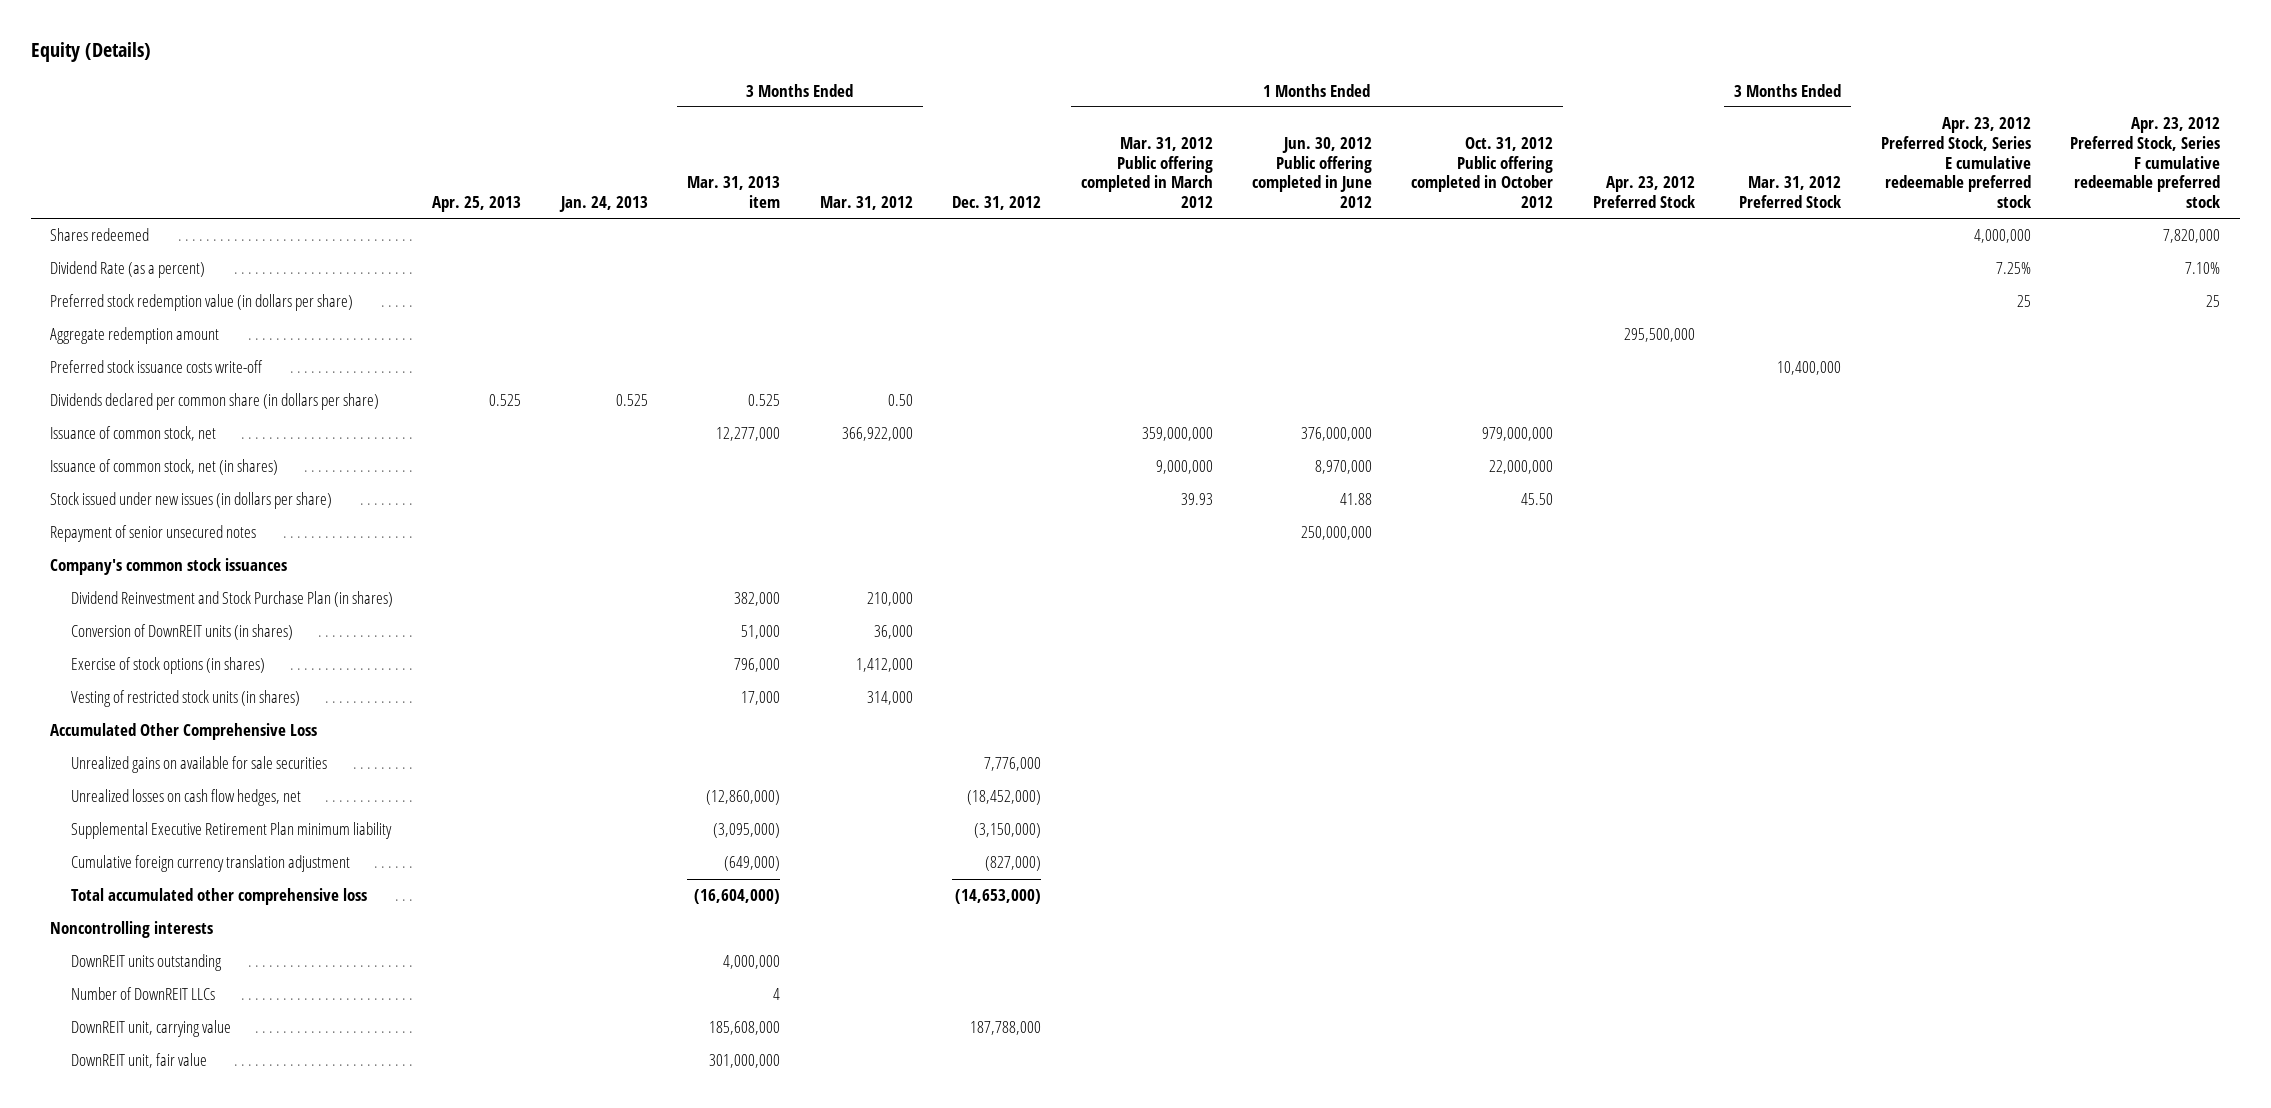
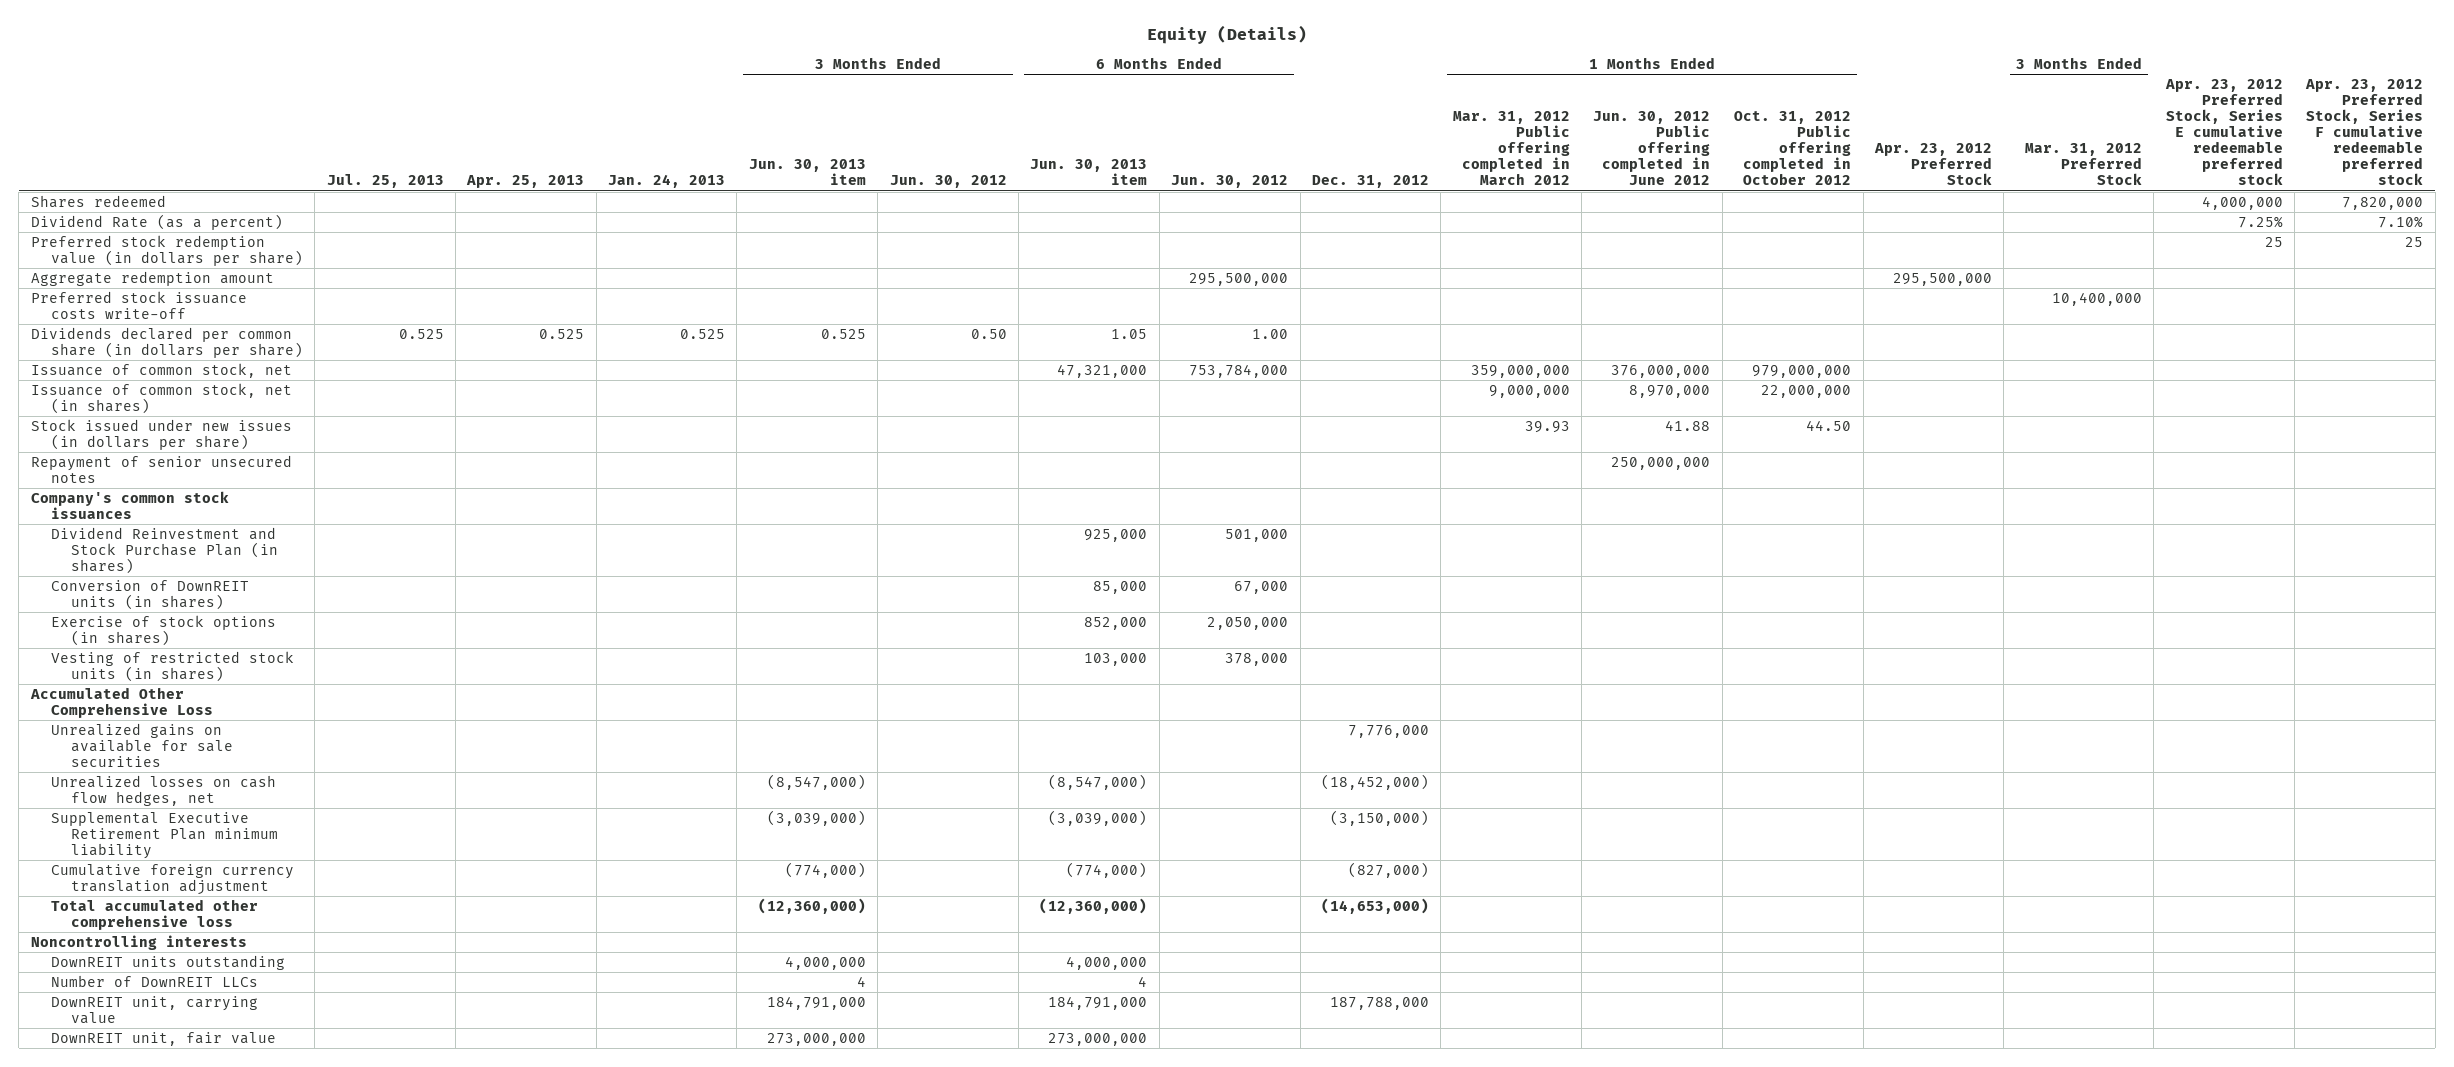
- | Apr. 25, 2013 | Jan. 24, 2013 | 3 Months Ended Mar. 31, 2013 item | 3 Months Ended Mar. 31, 2012 | Dec. 31, 2012 | 1 Months Ended Mar. 31, 2012 Public offering completed in March 2012 | 1 Months Ended Jun. 30, 2012 Public offering completed in June 2012 | 1 Months Ended Oct. 31, 2012 Public offering completed in October 2012 | Apr. 23, 2012 Preferred Stock | 3 Months Ended Mar. 31, 2012 Preferred Stock | Apr. 23, 2012 Preferred Stock, Series E cumulative redeemable preferred stock | Apr. 23, 2012 Preferred Stock, Series F cumulative redeemable preferred stock
+ | Jul. 25, 2013 | Apr. 25, 2013 | Jan. 24, 2013 | 3 Months Ended Jun. 30, 2013 item | 3 Months Ended Jun. 30, 2012 | 6 Months Ended Jun. 30, 2013 item | 6 Months Ended Jun. 30, 2012 | Dec. 31, 2012 | 1 Months Ended Mar. 31, 2012 Public offering completed in March 2012 | 1 Months Ended Jun. 30, 2012 Public offering completed in June 2012 | 1 Months Ended Oct. 31, 2012 Public offering completed in October 2012 | Apr. 23, 2012 Preferred Stock | 3 Months Ended Mar. 31, 2012 Preferred Stock | Apr. 23, 2012 Preferred Stock, Series E cumulative redeemable preferred stock | Apr. 23, 2012 Preferred Stock, Series F cumulative redeemable preferred stock
- Stock issued under new issues (in dollars per share) | | | | | | 39.93 | 41.88 | 45.50 | | | |
+ Stock issued under new issues (in dollars per share) | | | | | | | | | 39.93 | 41.88 | 44.50 | | | |

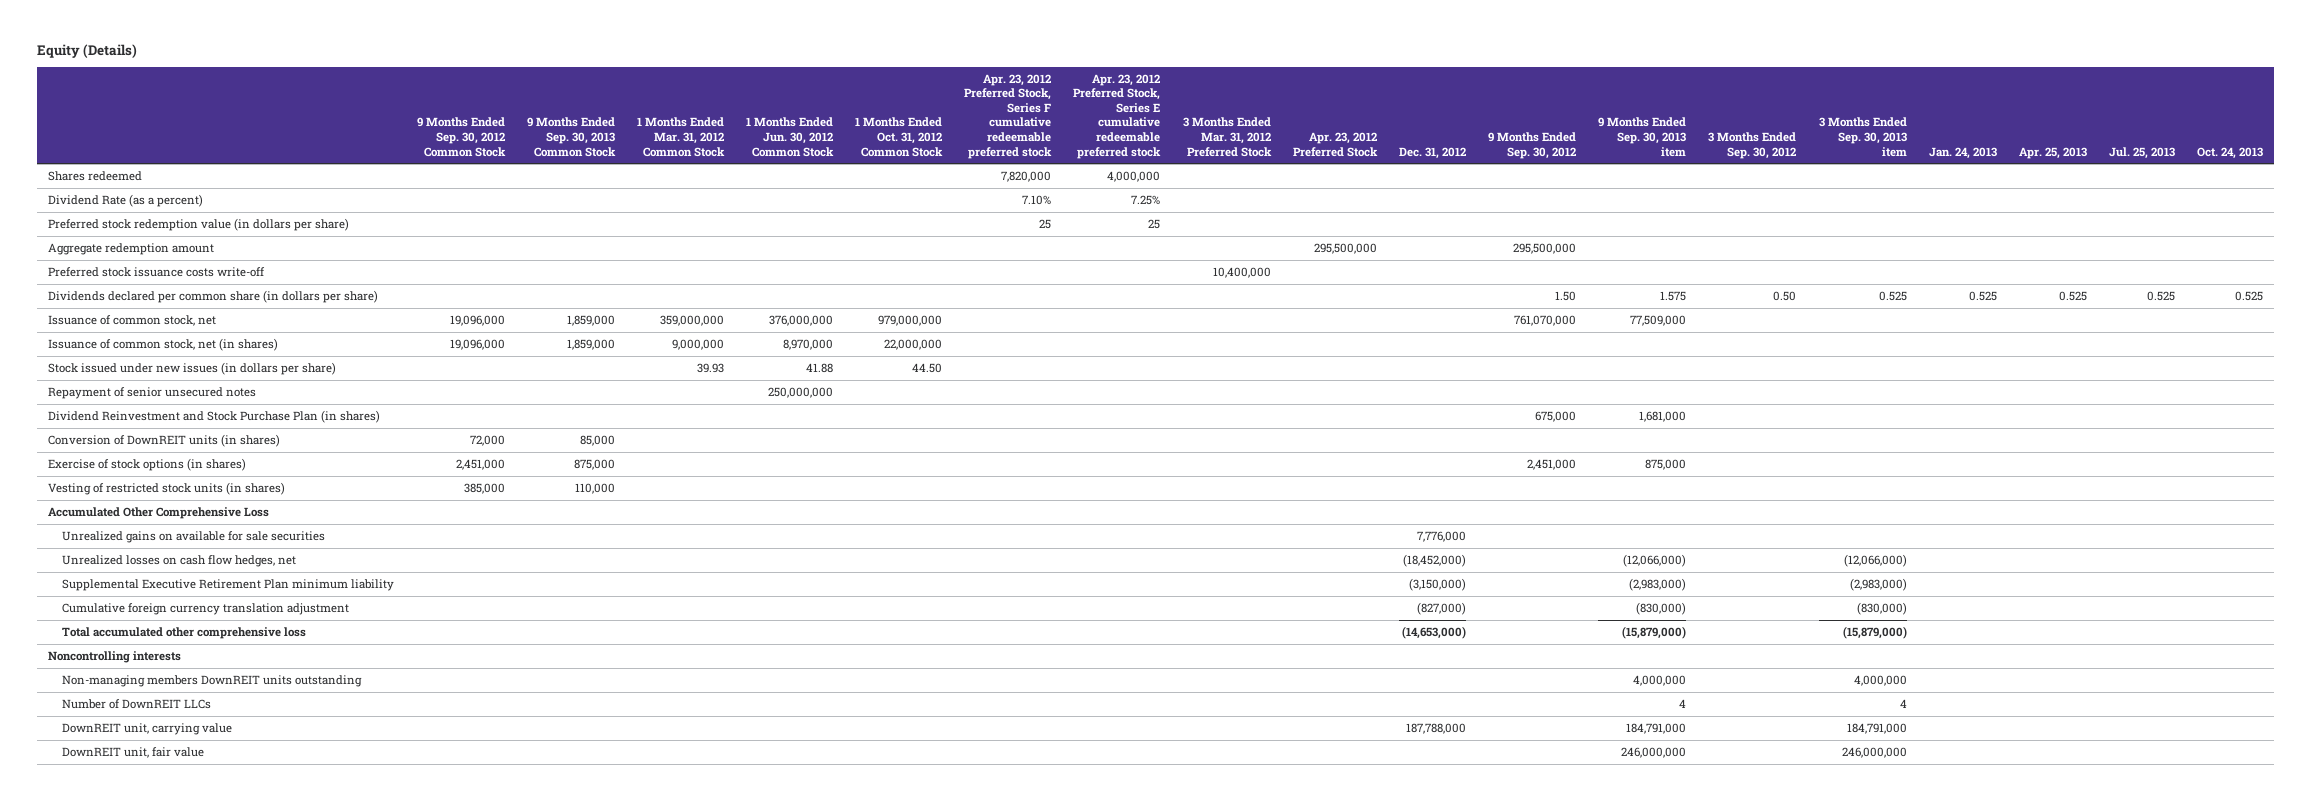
- | Jul. 25, 2013 | Apr. 25, 2013 | Jan. 24, 2013 | 3 Months Ended Jun. 30, 2013 item | 3 Months Ended Jun. 30, 2012 | 6 Months Ended Jun. 30, 2013 item | 6 Months Ended Jun. 30, 2012 | Dec. 31, 2012 | 1 Months Ended Mar. 31, 2012 Public offering completed in March 2012 | 1 Months Ended Jun. 30, 2012 Public offering completed in June 2012 | 1 Months Ended Oct. 31, 2012 Public offering completed in October 2012 | Apr. 23, 2012 Preferred Stock | 3 Months Ended Mar. 31, 2012 Preferred Stock | Apr. 23, 2012 Preferred Stock, Series E cumulative redeemable preferred stock | Apr. 23, 2012 Preferred Stock, Series F cumulative redeemable preferred stock
+ | 9 Months Ended Sep. 30, 2012 Common Stock | 9 Months Ended Sep. 30, 2013 Common Stock | 1 Months Ended Mar. 31, 2012 Common Stock | 1 Months Ended Jun. 30, 2012 Common Stock | 1 Months Ended Oct. 31, 2012 Common Stock | Apr. 23, 2012 Preferred Stock, Series F cumulative redeemable preferred stock | Apr. 23, 2012 Preferred Stock, Series E cumulative redeemable preferred stock | 3 Months Ended Mar. 31, 2012 Preferred Stock | Apr. 23, 2012 Preferred Stock | Dec. 31, 2012 | 9 Months Ended Sep. 30, 2012 | 9 Months Ended Sep. 30, 2013 item | 3 Months Ended Sep. 30, 2012 | 3 Months Ended Sep. 30, 2013 item | Jan. 24, 2013 | Apr. 25, 2013 | Jul. 25, 2013 | Oct. 24, 2013
- Company's common stock issuances
- DownREIT units outstanding | | | | 4,000,000 | | 4,000,000 | | | | | | | | |
+ Non-managing members DownREIT units outstanding | | | | | | | | | | | | 4,000,000 | | 4,000,000 | | | |

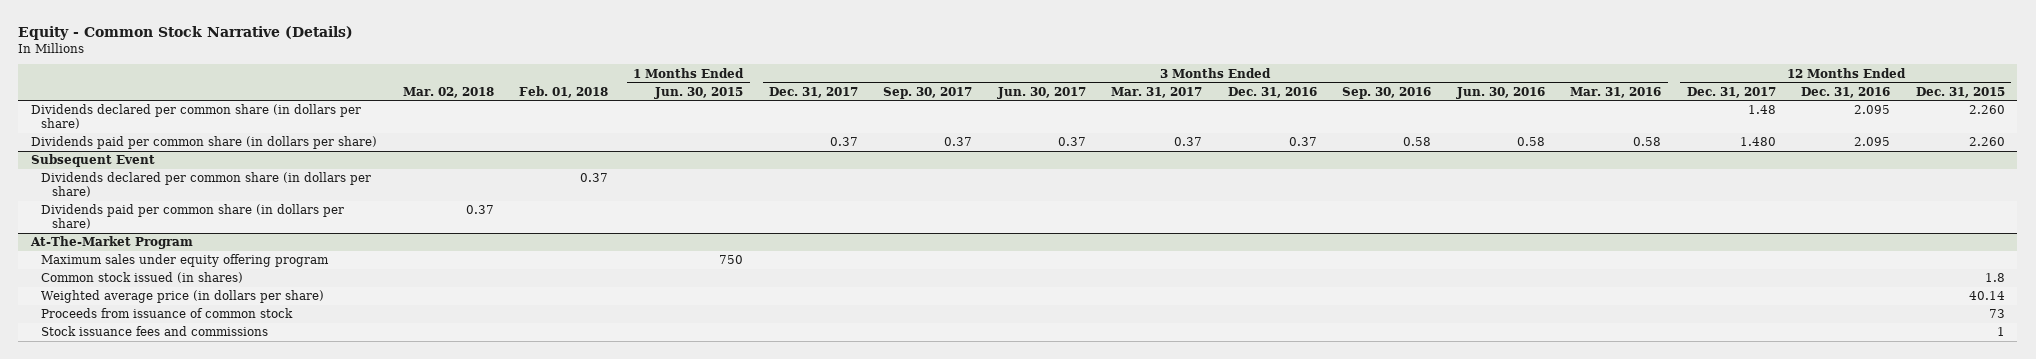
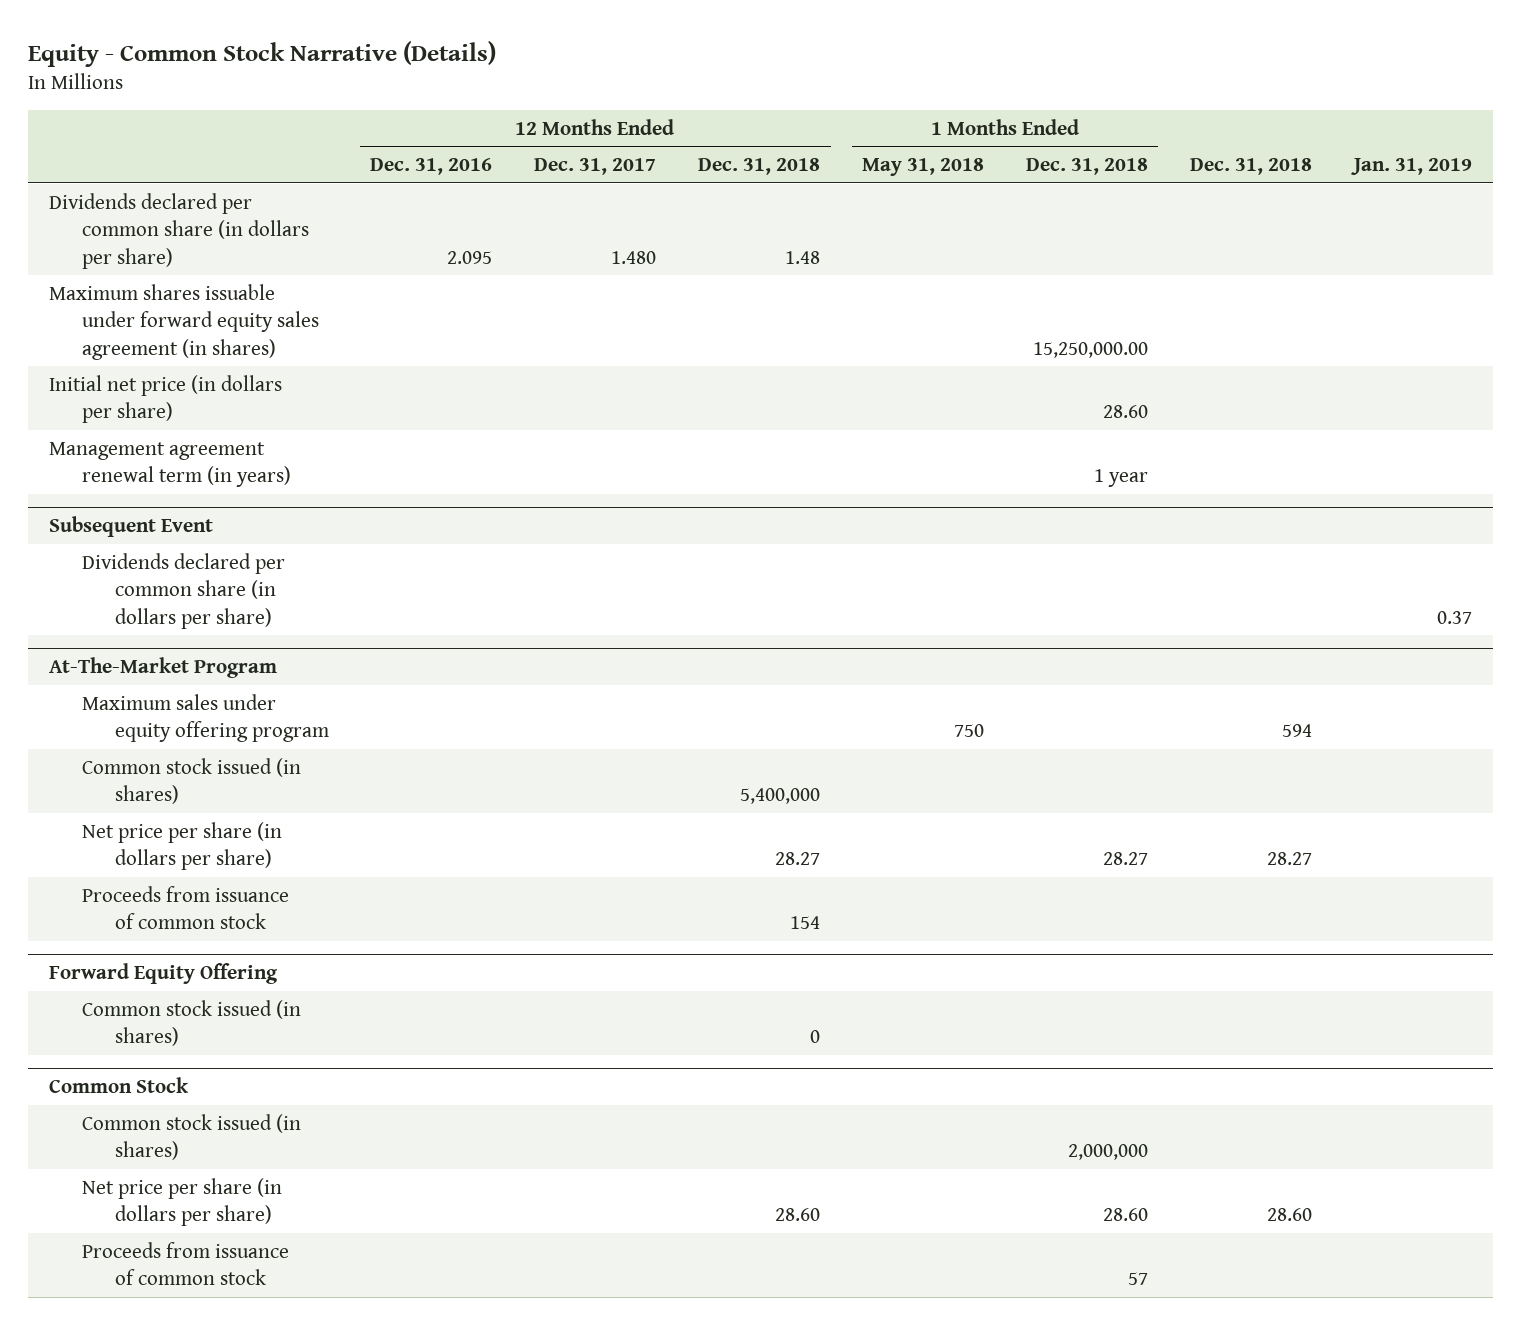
- | Mar. 02, 2018 | Feb. 01, 2018 | 1 Months Ended Jun. 30, 2015 | 3 Months Ended Dec. 31, 2017 | 3 Months Ended Sep. 30, 2017 | 3 Months Ended Jun. 30, 2017 | 3 Months Ended Mar. 31, 2017 | 3 Months Ended Dec. 31, 2016 | 3 Months Ended Sep. 30, 2016 | 3 Months Ended Jun. 30, 2016 | 3 Months Ended Mar. 31, 2016 | 12 Months Ended Dec. 31, 2017 | 12 Months Ended Dec. 31, 2016 | 12 Months Ended Dec. 31, 2015
+ | 12 Months Ended Dec. 31, 2016 | 12 Months Ended Dec. 31, 2017 | 12 Months Ended Dec. 31, 2018 | 1 Months Ended May 31, 2018 | 1 Months Ended Dec. 31, 2018 | Dec. 31, 2018 | Jan. 31, 2019
- Dividends declared per common share (in dollars per share) | | | | | | | | | | | | 1.48 | 2.095 | 2.260
- Dividends paid per common share (in dollars per share) | | | | 0.37 | 0.37 | 0.37 | 0.37 | 0.37 | 0.58 | 0.58 | 0.58 | 1.480 | 2.095 | 2.260
+ Dividends declared per common share (in dollars per share) | 2.095 | 1.480 | 1.48 | | | |
+ Maximum shares issuable under forward equity sales agreement (in shares) | | | | | 15,250,000.00 | |
+ Initial net price (in dollars per share) | | | | | 28.60 | |
+ Management agreement renewal term (in years) | | | | | 1 year | |
@ Subsequent Event
- Dividends paid per common share (in dollars per share) | 0.37 | | | | | | | | | | | | |
@ At-The-Market Program
- Weighted average price (in dollars per share) | | | | | | | | | | | | | | 40.14
+ Net price per share (in dollars per share) | | | 28.27 | | 28.27 | 28.27 |
- Stock issuance fees and commissions | | | | | | | | | | | | | | 1
+ Forward Equity Offering
+ Common stock issued (in shares) | | | 0 | | | |
+ Common Stock
+ Common stock issued (in shares) | | | | | 2,000,000 | |
+ Net price per share (in dollars per share) | | | 28.60 | | 28.60 | 28.60 |
+ Proceeds from issuance of common stock | | | | | 57 | |

